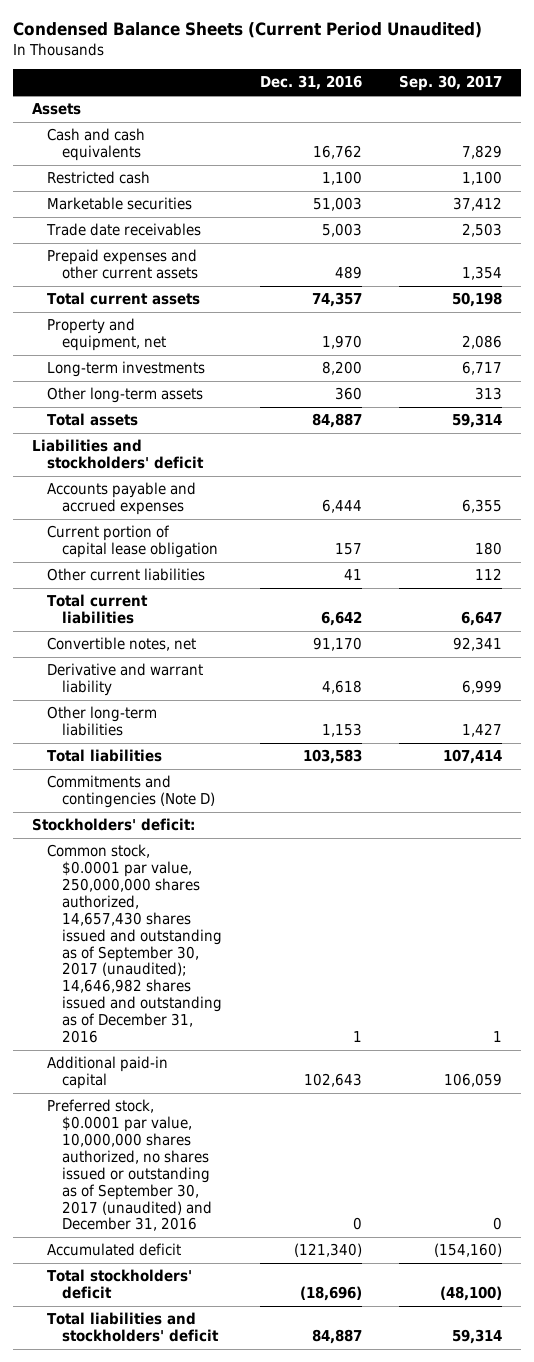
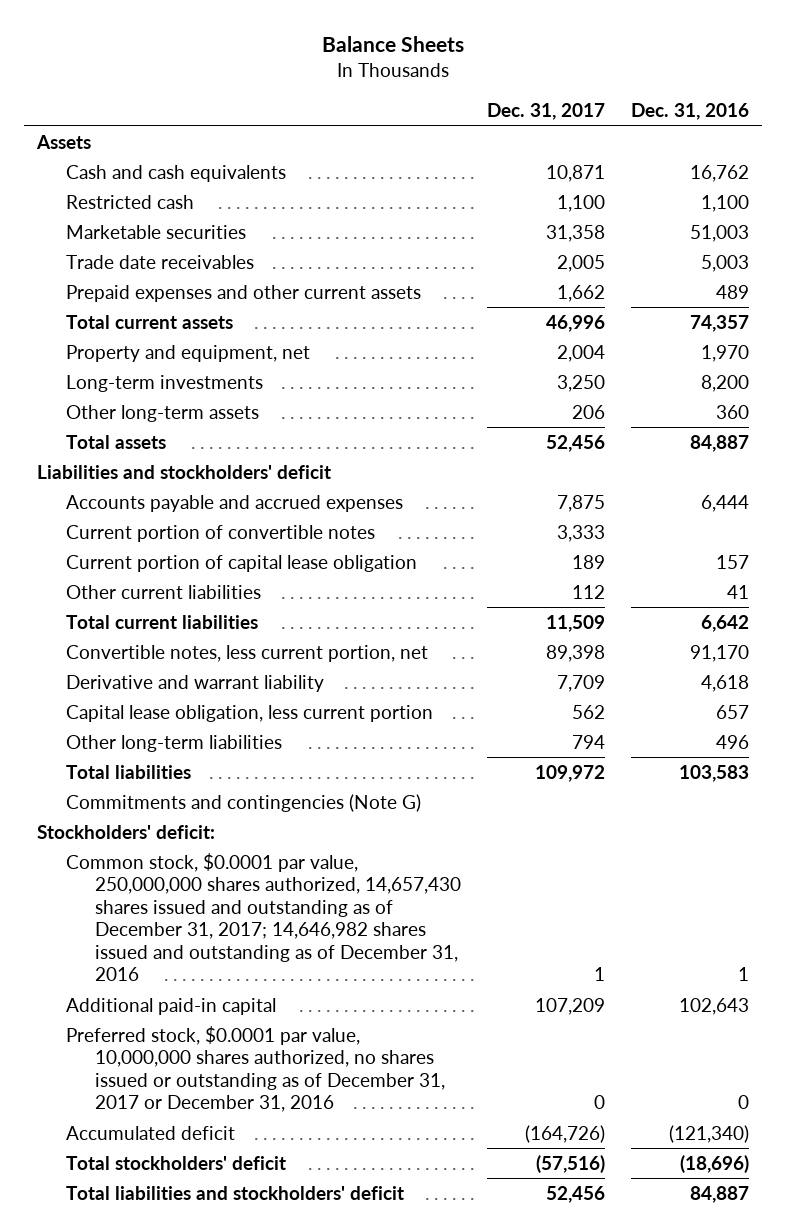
- Condensed Balance Sheets (Current Period Unaudited)
+ Balance Sheets
- | Dec. 31, 2016 | Sep. 30, 2017
+ | Dec. 31, 2017 | Dec. 31, 2016
+ Current portion of convertible notes | 3,333 |
- Convertible notes, net | 91,170 | 92,341
+ Convertible notes, less current portion, net | 89,398 | 91,170
- Other long-term liabilities | 1,153 | 1,427
+ Capital lease obligation, less current portion | 562 | 657
+ Other long-term liabilities | 794 | 496
- Commitments and contingencies (Note D)
+ Commitments and contingencies (Note G)
- Common stock, $0.0001 par value, 250,000,000 shares authorized, 14,657,430 shares issued and outstanding as of September 30, 2017 (unaudited); 14,646,982 shares issued and outstanding as of December 31, 2016 | 1 | 1
+ Common stock, $0.0001 par value, 250,000,000 shares authorized, 14,657,430 shares issued and outstanding as of December 31, 2017; 14,646,982 shares issued and outstanding as of December 31, 2016 | 1 | 1
- Preferred stock, $0.0001 par value, 10,000,000 shares authorized, no shares issued or outstanding as of September 30, 2017 (unaudited) and December 31, 2016 | 0 | 0
+ Preferred stock, $0.0001 par value, 10,000,000 shares authorized, no shares issued or outstanding as of December 31, 2017 or December 31, 2016 | 0 | 0

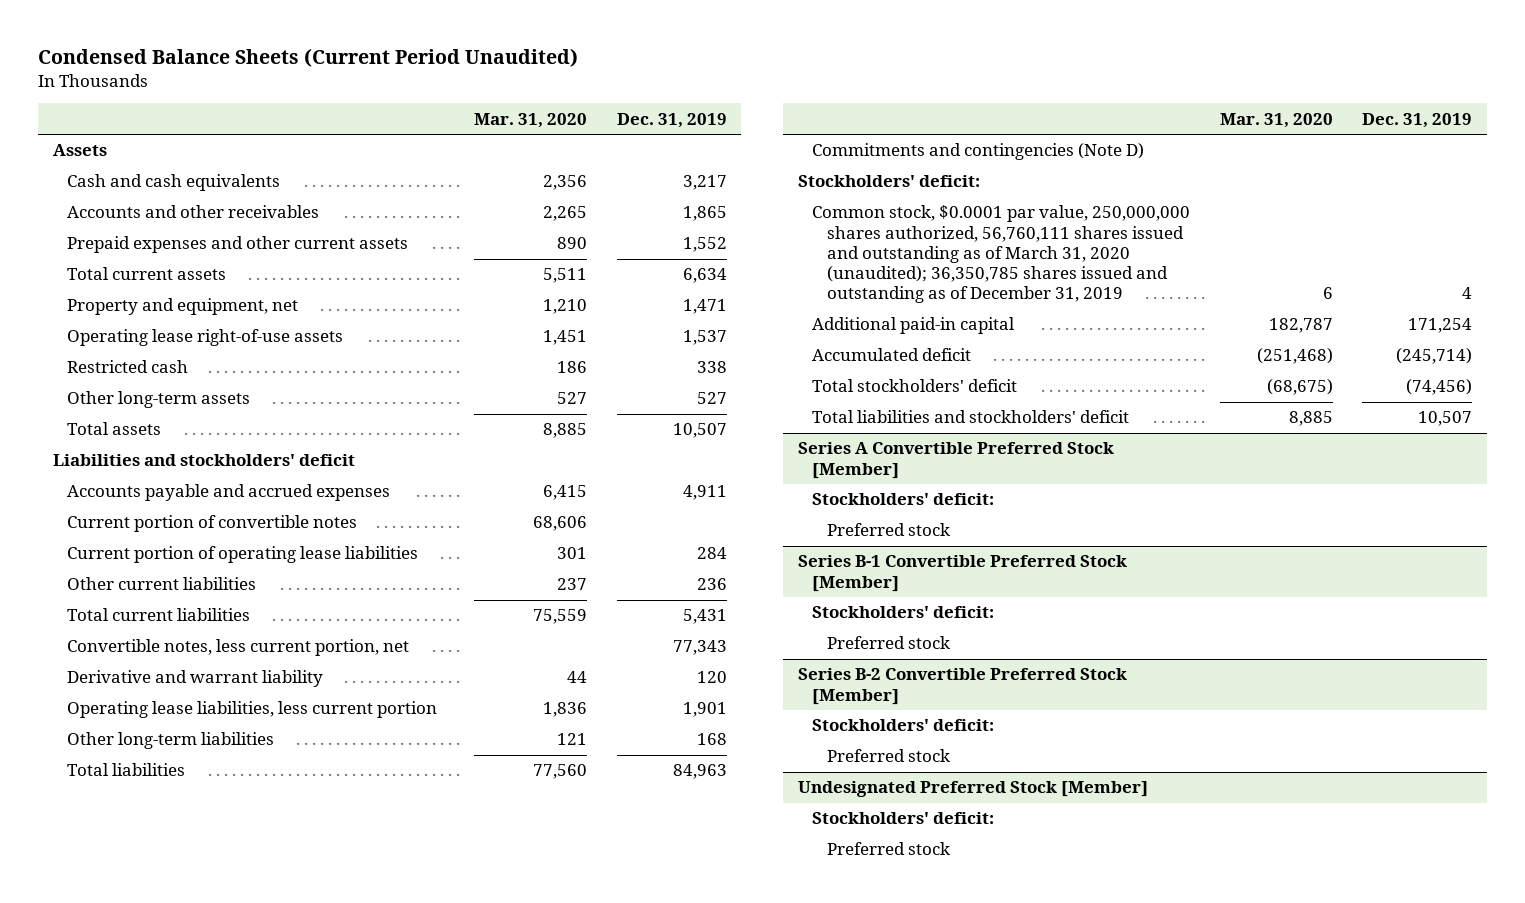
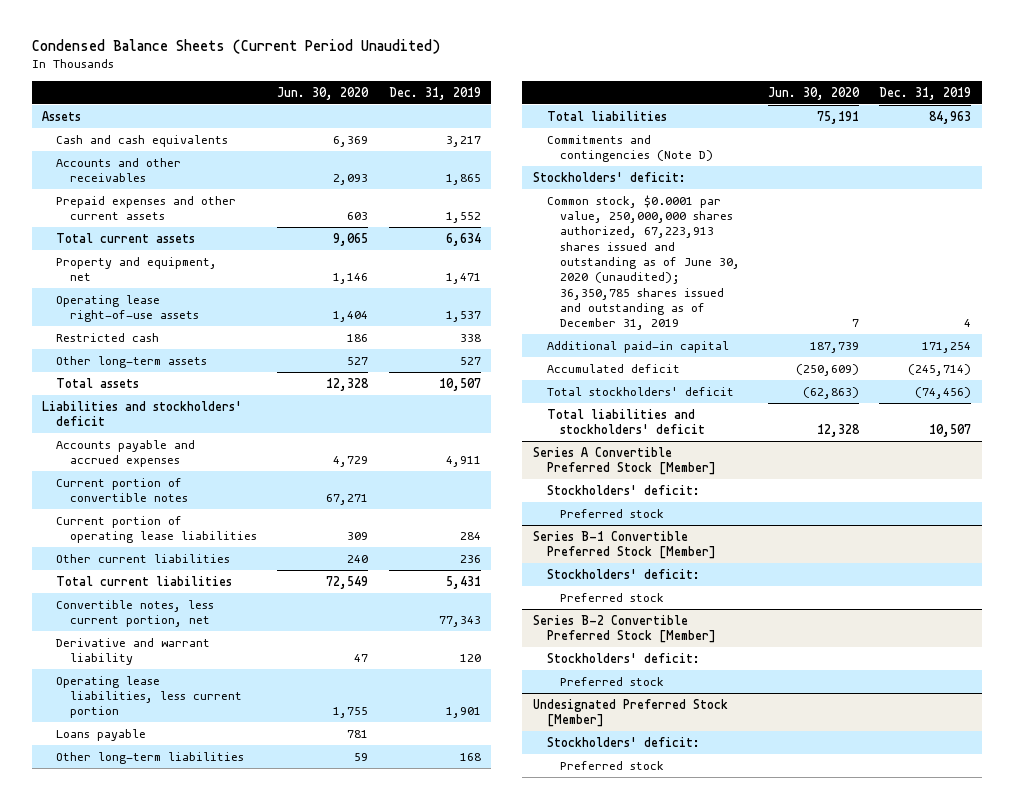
- | Mar. 31, 2020 | Dec. 31, 2019
+ | Jun. 30, 2020 | Dec. 31, 2019
+ Loans payable | 781 |
- Common stock, $0.0001 par value, 250,000,000 shares authorized, 56,760,111 shares issued and outstanding as of March 31, 2020 (unaudited); 36,350,785 shares issued and outstanding as of December 31, 2019 | 6 | 4
+ Common stock, $0.0001 par value, 250,000,000 shares authorized, 67,223,913 shares issued and outstanding as of June 30, 2020 (unaudited); 36,350,785 shares issued and outstanding as of December 31, 2019 | 7 | 4

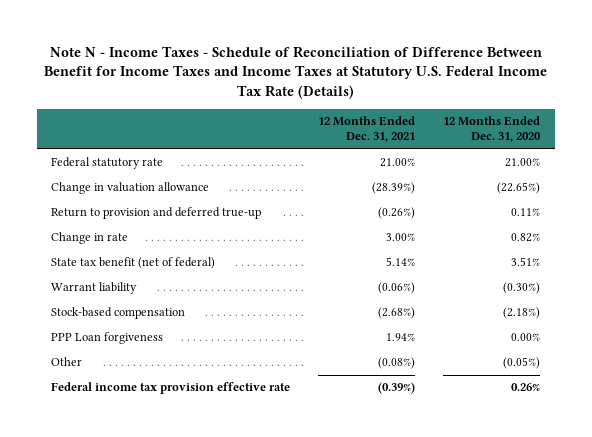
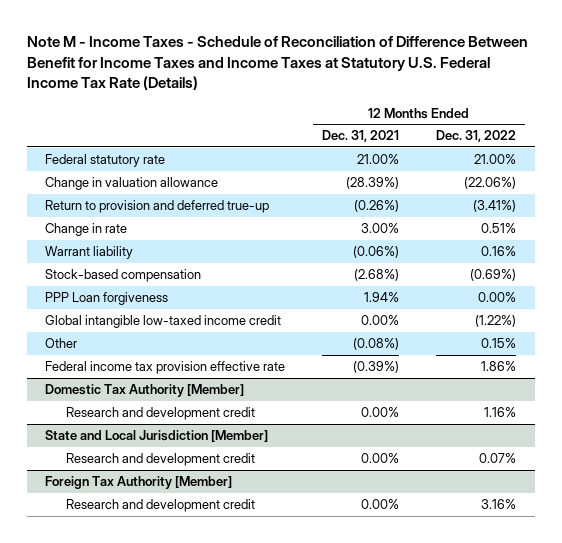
- Note N - Income Taxes - Schedule of Reconciliation of Difference Between Benefit for Income Taxes and Income Taxes at Statutory U.S. Federal Income Tax Rate (Details)
+ Note M - Income Taxes - Schedule of Reconciliation of Difference Between Benefit for Income Taxes and Income Taxes at Statutory U.S. Federal Income Tax Rate (Details)
- | 12 Months Ended Dec. 31, 2021 | 12 Months Ended Dec. 31, 2020
+ | 12 Months Ended Dec. 31, 2021 | 12 Months Ended Dec. 31, 2022
- State tax benefit (net of federal) | 5.14% | 3.51%
+ Global intangible low-taxed income credit | 0.00% | (1.22%)
+ Domestic Tax Authority [Member]
+ Research and development credit | 0.00% | 1.16%
+ State and Local Jurisdiction [Member]
+ Research and development credit | 0.00% | 0.07%
+ Foreign Tax Authority [Member]
+ Research and development credit | 0.00% | 3.16%

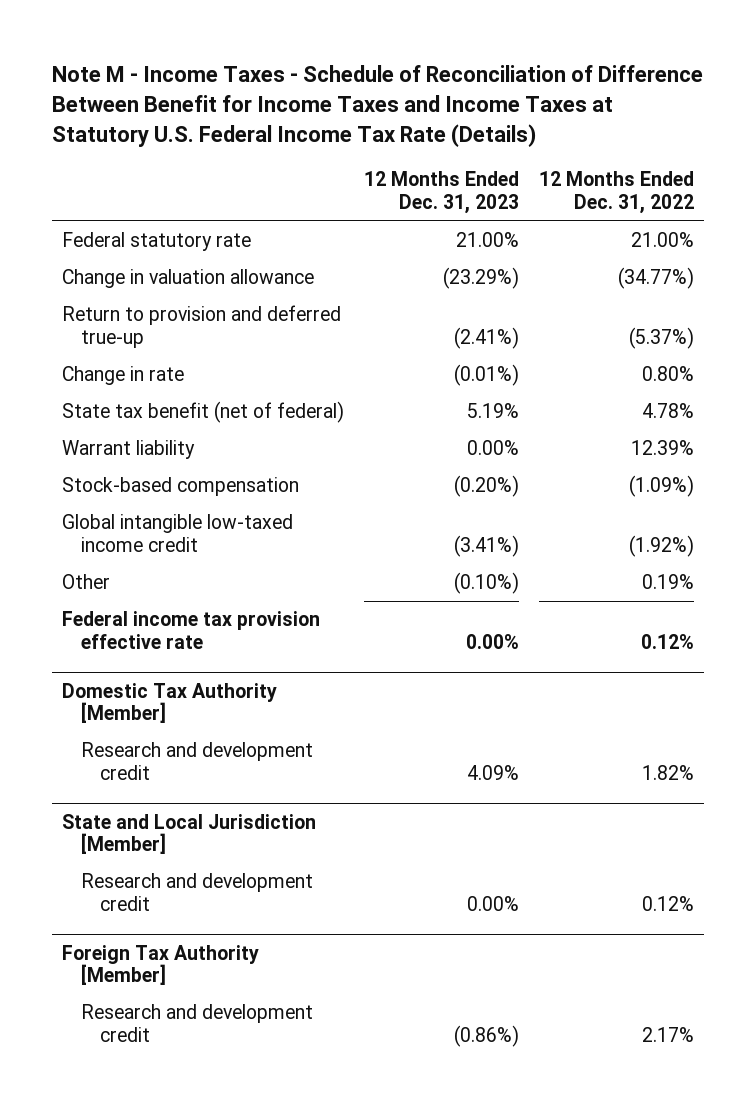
- | 12 Months Ended Dec. 31, 2021 | 12 Months Ended Dec. 31, 2022
+ | 12 Months Ended Dec. 31, 2023 | 12 Months Ended Dec. 31, 2022
- Change in valuation allowance | (28.39%) | (22.06%)
- Return to provision and deferred true-up | (0.26%) | (3.41%)
- Change in rate | 3.00% | 0.51%
- Warrant liability | (0.06%) | 0.16%
- Stock-based compensation | (2.68%) | (0.69%)
- PPP Loan forgiveness | 1.94% | 0.00%
- Global intangible low-taxed income credit | 0.00% | (1.22%)
- Other | (0.08%) | 0.15%
- Federal income tax provision effective rate | (0.39%) | 1.86%
+ Change in valuation allowance | (23.29%) | (34.77%)
+ Return to provision and deferred true-up | (2.41%) | (5.37%)
+ Change in rate | (0.01%) | 0.80%
+ State tax benefit (net of federal) | 5.19% | 4.78%
+ Warrant liability | 0.00% | 12.39%
+ Stock-based compensation | (0.20%) | (1.09%)
+ Global intangible low-taxed income credit | (3.41%) | (1.92%)
+ Other | (0.10%) | 0.19%
+ Federal income tax provision effective rate | 0.00% | 0.12%
@ Domestic Tax Authority [Member]
- Research and development credit | 0.00% | 1.16%
+ Research and development credit | 4.09% | 1.82%
@ State and Local Jurisdiction [Member]
- Research and development credit | 0.00% | 0.07%
+ Research and development credit | 0.00% | 0.12%
@ Foreign Tax Authority [Member]
- Research and development credit | 0.00% | 3.16%
+ Research and development credit | (0.86%) | 2.17%

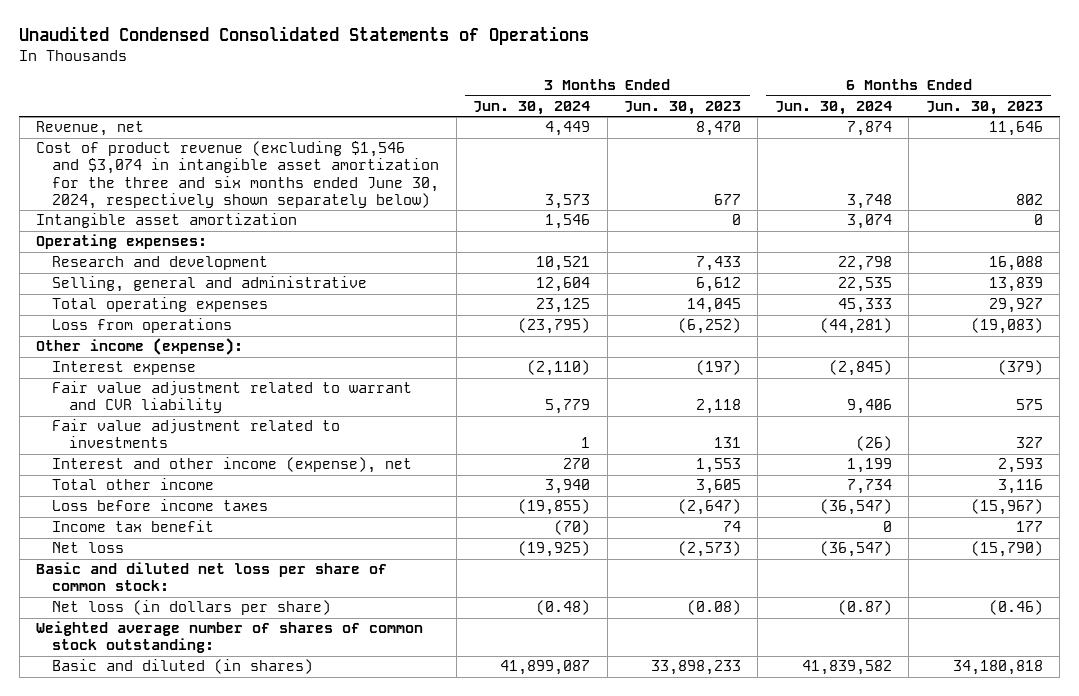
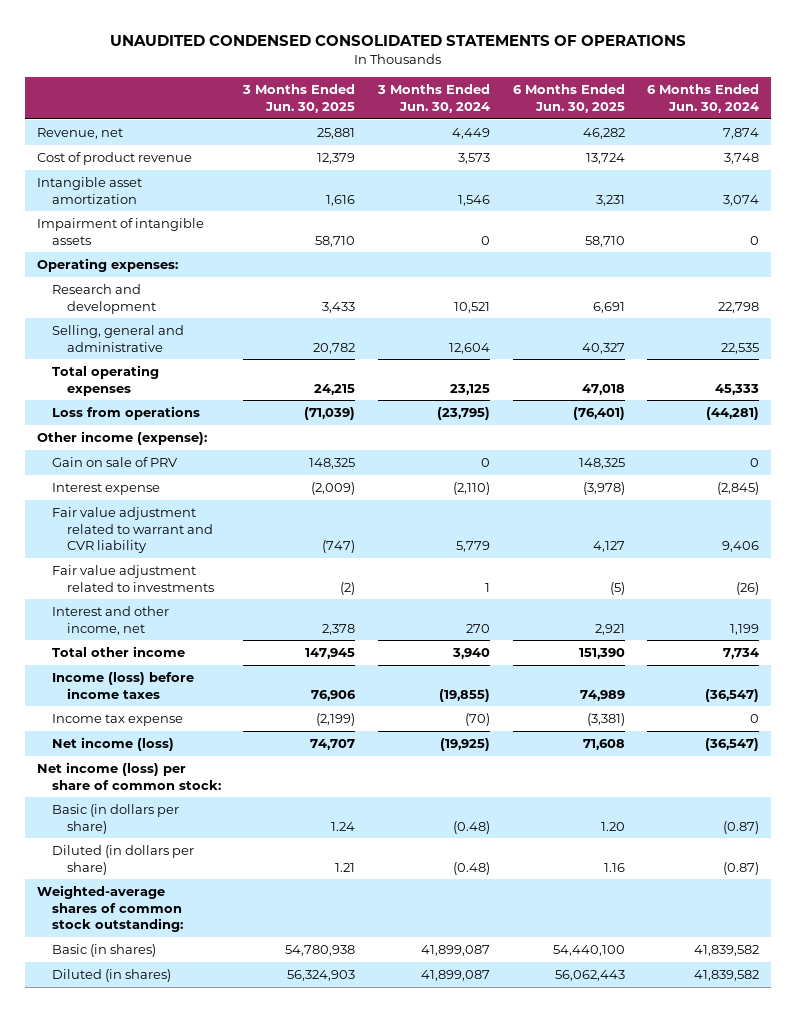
- Unaudited Condensed Consolidated Statements of Operations
+ UNAUDITED CONDENSED CONSOLIDATED STATEMENTS OF OPERATIONS
- | 3 Months Ended Jun. 30, 2024 | 3 Months Ended Jun. 30, 2023 | 6 Months Ended Jun. 30, 2024 | 6 Months Ended Jun. 30, 2023
+ | 3 Months Ended Jun. 30, 2025 | 3 Months Ended Jun. 30, 2024 | 6 Months Ended Jun. 30, 2025 | 6 Months Ended Jun. 30, 2024
- Cost of product revenue (excluding $1,546 and $3,074 in intangible asset amortization for the three and six months ended June 30, 2024, respectively shown separately below) | 3,573 | 677 | 3,748 | 802
+ Cost of product revenue | 12,379 | 3,573 | 13,724 | 3,748
+ Impairment of intangible assets | 58,710 | 0 | 58,710 | 0
+ Gain on sale of PRV | 148,325 | 0 | 148,325 | 0
- Interest and other income (expense), net | 270 | 1,553 | 1,199 | 2,593
+ Interest and other income, net | 2,378 | 270 | 2,921 | 1,199
- Loss before income taxes | (19,855) | (2,647) | (36,547) | (15,967)
- Income tax benefit | (70) | 74 | 0 | 177
- Net loss | (19,925) | (2,573) | (36,547) | (15,790)
- Basic and diluted net loss per share of common stock:
- Net loss (in dollars per share) | (0.48) | (0.08) | (0.87) | (0.46)
- Weighted average number of shares of common stock outstanding:
- Basic and diluted (in shares) | 41,899,087 | 33,898,233 | 41,839,582 | 34,180,818
+ Income (loss) before income taxes | 76,906 | (19,855) | 74,989 | (36,547)
+ Income tax expense | (2,199) | (70) | (3,381) | 0
+ Net income (loss) | 74,707 | (19,925) | 71,608 | (36,547)
+ Net income (loss) per share of common stock:
+ Basic (in dollars per share) | 1.24 | (0.48) | 1.20 | (0.87)
+ Diluted (in dollars per share) | 1.21 | (0.48) | 1.16 | (0.87)
+ Weighted-average shares of common stock outstanding:
+ Basic (in shares) | 54,780,938 | 41,899,087 | 54,440,100 | 41,839,582
+ Diluted (in shares) | 56,324,903 | 41,899,087 | 56,062,443 | 41,839,582

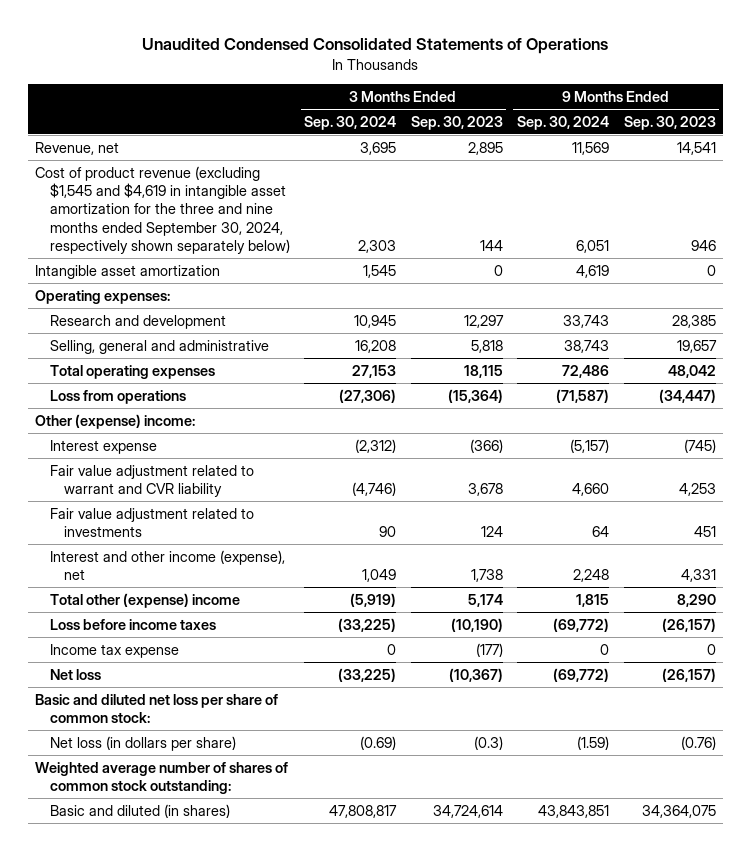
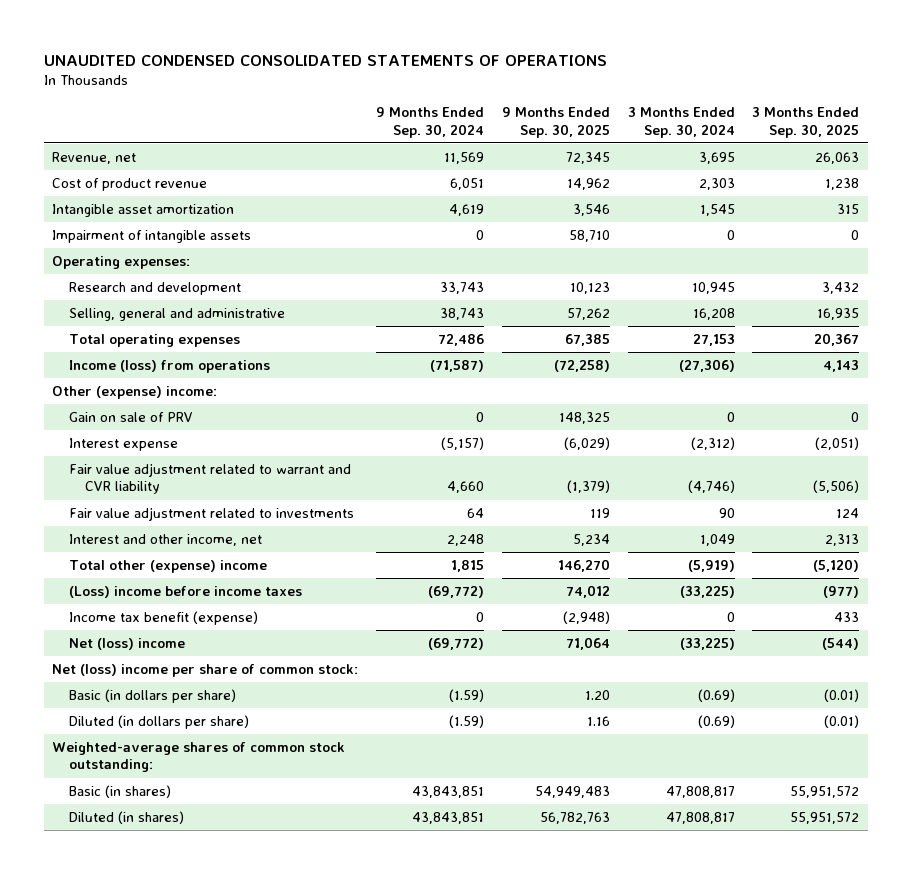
- Unaudited Condensed Consolidated Statements of Operations
+ UNAUDITED CONDENSED CONSOLIDATED STATEMENTS OF OPERATIONS
- | 3 Months Ended Sep. 30, 2024 | 3 Months Ended Sep. 30, 2023 | 9 Months Ended Sep. 30, 2024 | 9 Months Ended Sep. 30, 2023
+ | 9 Months Ended Sep. 30, 2024 | 9 Months Ended Sep. 30, 2025 | 3 Months Ended Sep. 30, 2024 | 3 Months Ended Sep. 30, 2025
- Cost of product revenue (excluding $1,545 and $4,619 in intangible asset amortization for the three and nine months ended September 30, 2024, respectively shown separately below) | 2,303 | 144 | 6,051 | 946
+ Cost of product revenue | 6,051 | 14,962 | 2,303 | 1,238
+ Impairment of intangible assets | 0 | 58,710 | 0 | 0
- Loss from operations | (27,306) | (15,364) | (71,587) | (34,447)
+ Income (loss) from operations | (71,587) | (72,258) | (27,306) | 4,143
+ Gain on sale of PRV | 0 | 148,325 | 0 | 0
- Interest and other income (expense), net | 1,049 | 1,738 | 2,248 | 4,331
+ Interest and other income, net | 2,248 | 5,234 | 1,049 | 2,313
- Loss before income taxes | (33,225) | (10,190) | (69,772) | (26,157)
- Income tax expense | 0 | (177) | 0 | 0
- Net loss | (33,225) | (10,367) | (69,772) | (26,157)
- Basic and diluted net loss per share of common stock:
- Net loss (in dollars per share) | (0.69) | (0.3) | (1.59) | (0.76)
- Weighted average number of shares of common stock outstanding:
- Basic and diluted (in shares) | 47,808,817 | 34,724,614 | 43,843,851 | 34,364,075
+ (Loss) income before income taxes | (69,772) | 74,012 | (33,225) | (977)
+ Income tax benefit (expense) | 0 | (2,948) | 0 | 433
+ Net (loss) income | (69,772) | 71,064 | (33,225) | (544)
+ Net (loss) income per share of common stock:
+ Basic (in dollars per share) | (1.59) | 1.20 | (0.69) | (0.01)
+ Diluted (in dollars per share) | (1.59) | 1.16 | (0.69) | (0.01)
+ Weighted-average shares of common stock outstanding:
+ Basic (in shares) | 43,843,851 | 54,949,483 | 47,808,817 | 55,951,572
+ Diluted (in shares) | 43,843,851 | 56,782,763 | 47,808,817 | 55,951,572

